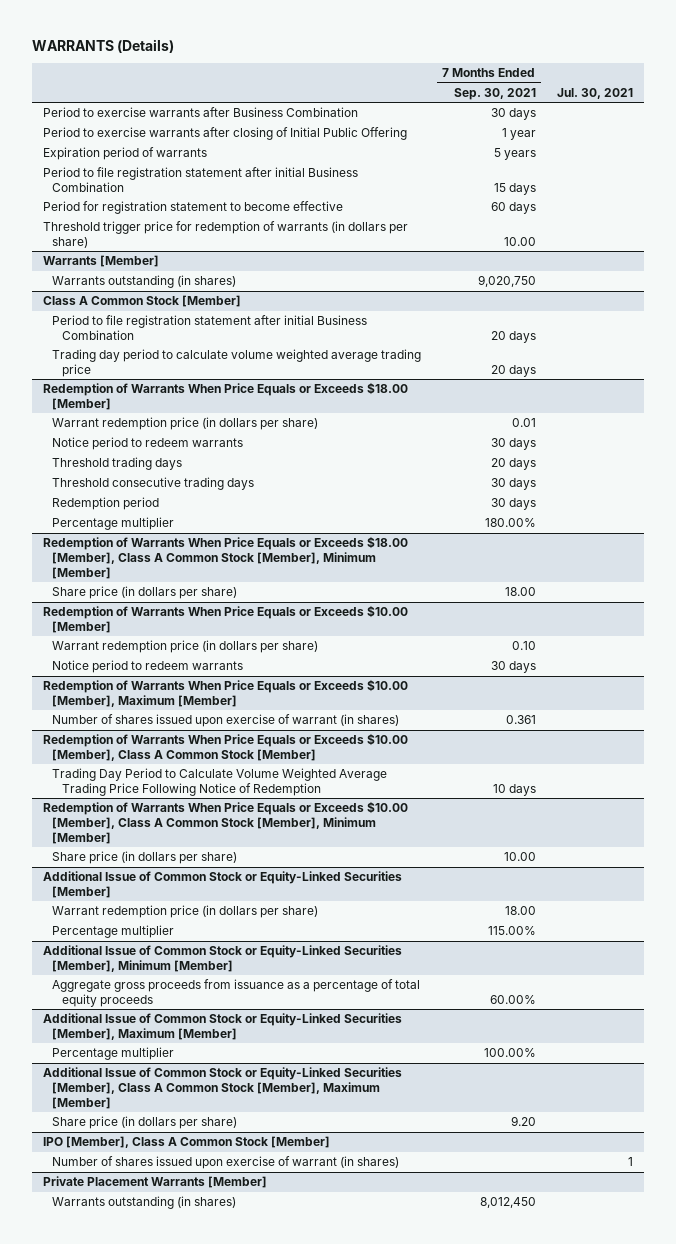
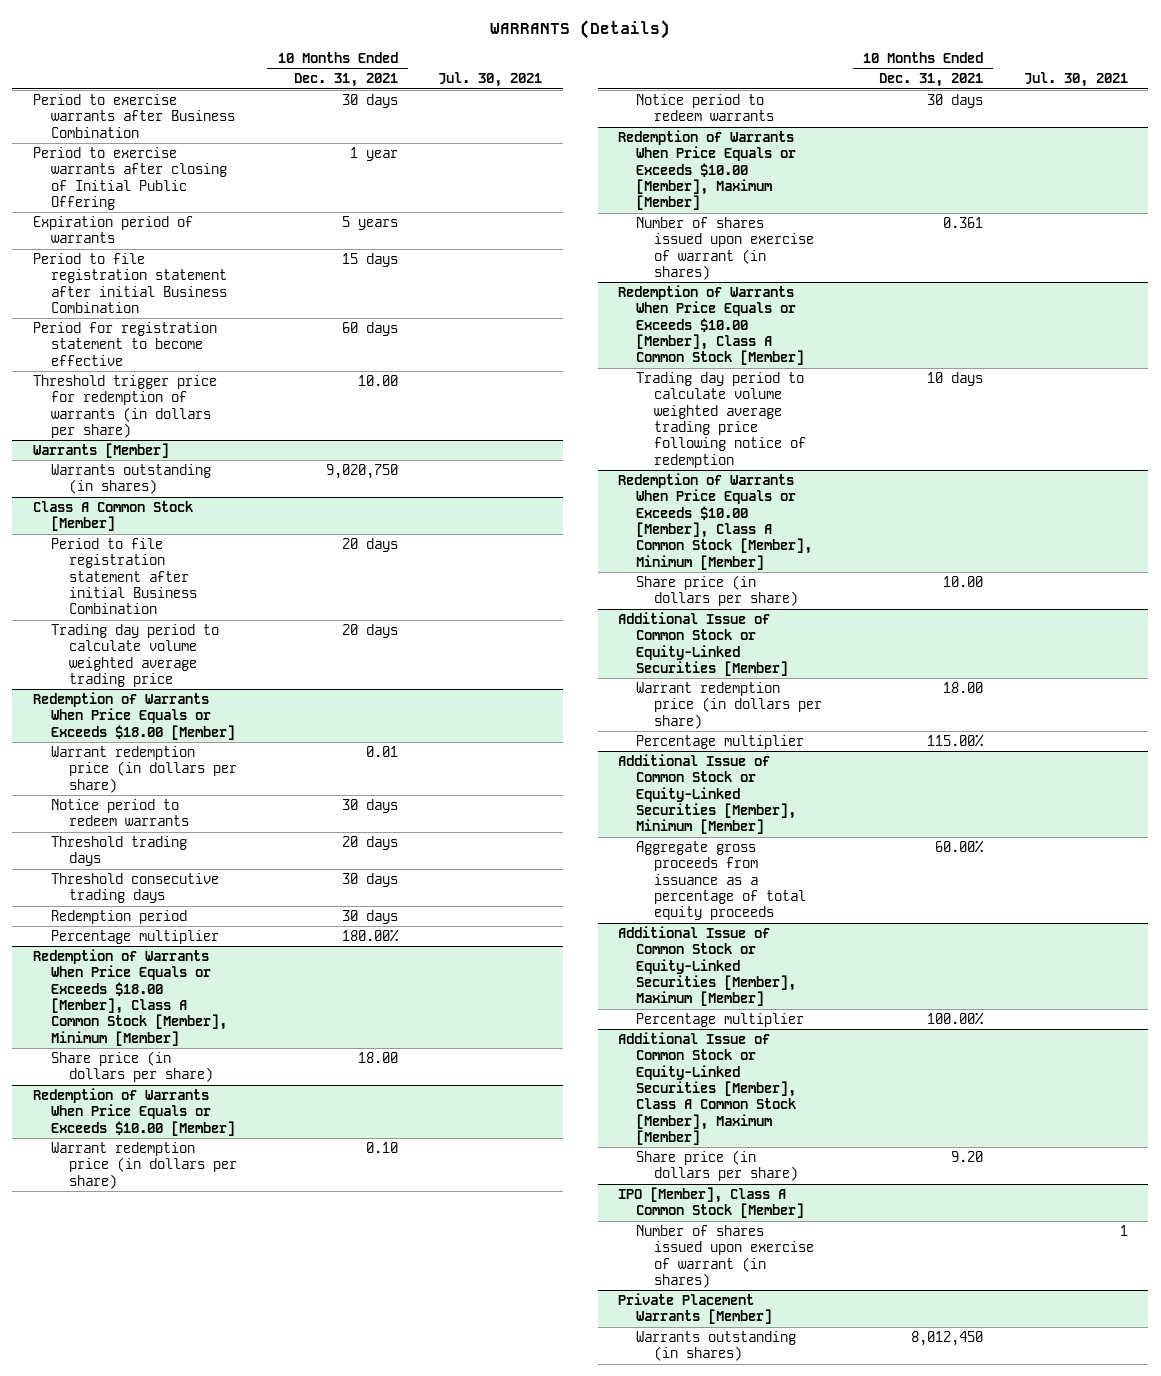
- | 7 Months Ended Sep. 30, 2021 | Jul. 30, 2021
+ | 10 Months Ended Dec. 31, 2021 | Jul. 30, 2021
@ Redemption of Warrants When Price Equals or Exceeds $10.00 [Member], Class A Common Stock [Member]
- Trading Day Period to Calculate Volume Weighted Average Trading Price Following Notice of Redemption | 10 days |
+ Trading day period to calculate volume weighted average trading price following notice of redemption | 10 days |

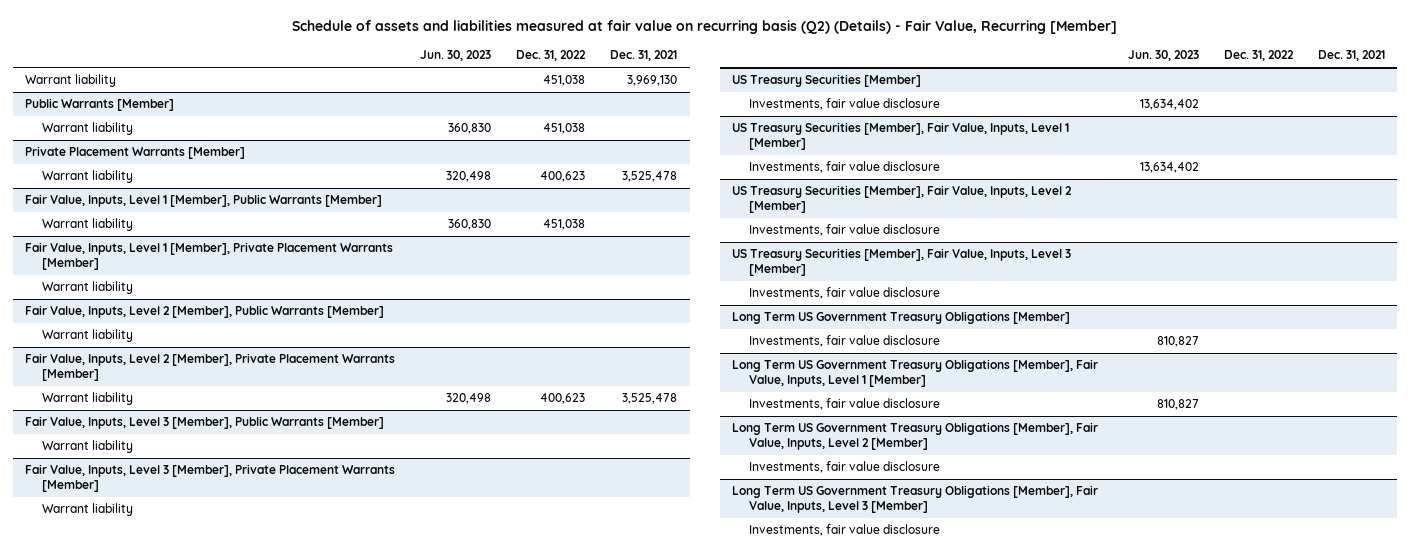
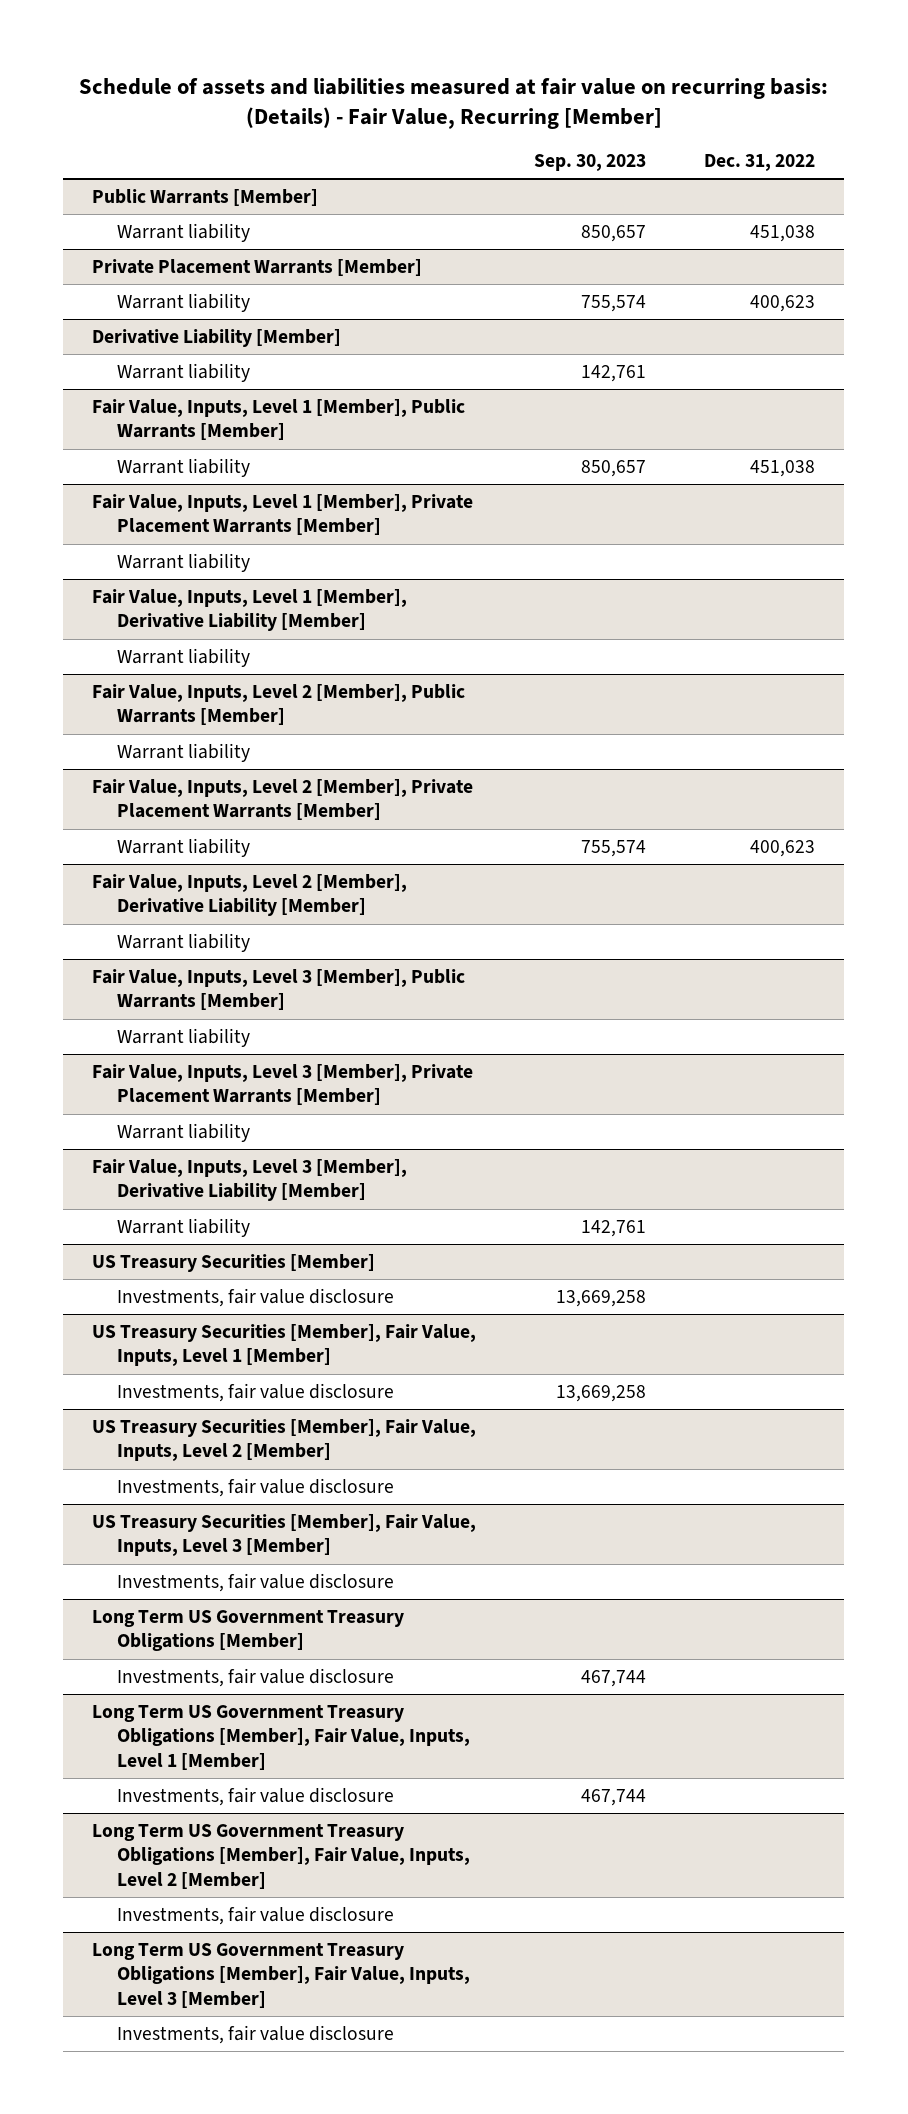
- Schedule of assets and liabilities measured at fair value on recurring basis (Q2) (Details) - Fair Value, Recurring [Member]
+ Schedule of assets and liabilities measured at fair value on recurring basis: (Details) - Fair Value, Recurring [Member]
- | Jun. 30, 2023 | Dec. 31, 2022 | Dec. 31, 2021
+ | Sep. 30, 2023 | Dec. 31, 2022
- Warrant liability | | 451,038 | 3,969,130
+ Derivative Liability [Member]
+ Warrant liability | 142,761 |
+ Fair Value, Inputs, Level 1 [Member], Derivative Liability [Member]
+ Warrant liability
+ Fair Value, Inputs, Level 2 [Member], Derivative Liability [Member]
+ Warrant liability
+ Fair Value, Inputs, Level 3 [Member], Derivative Liability [Member]
+ Warrant liability | 142,761 |

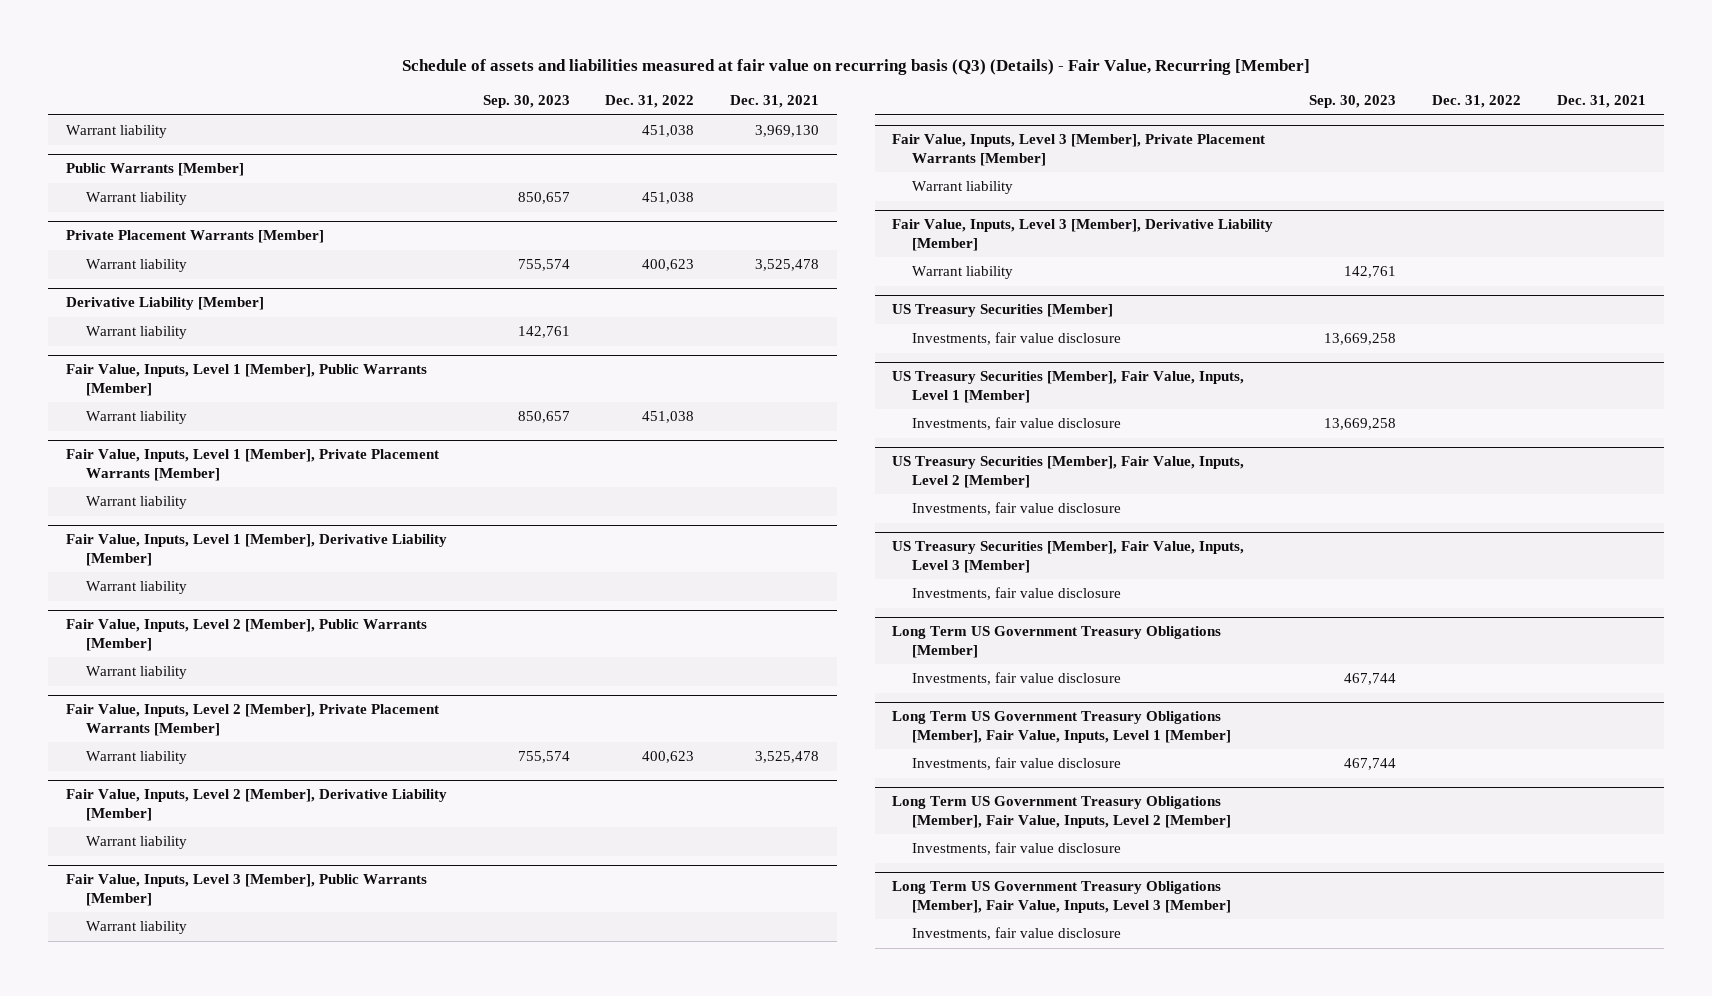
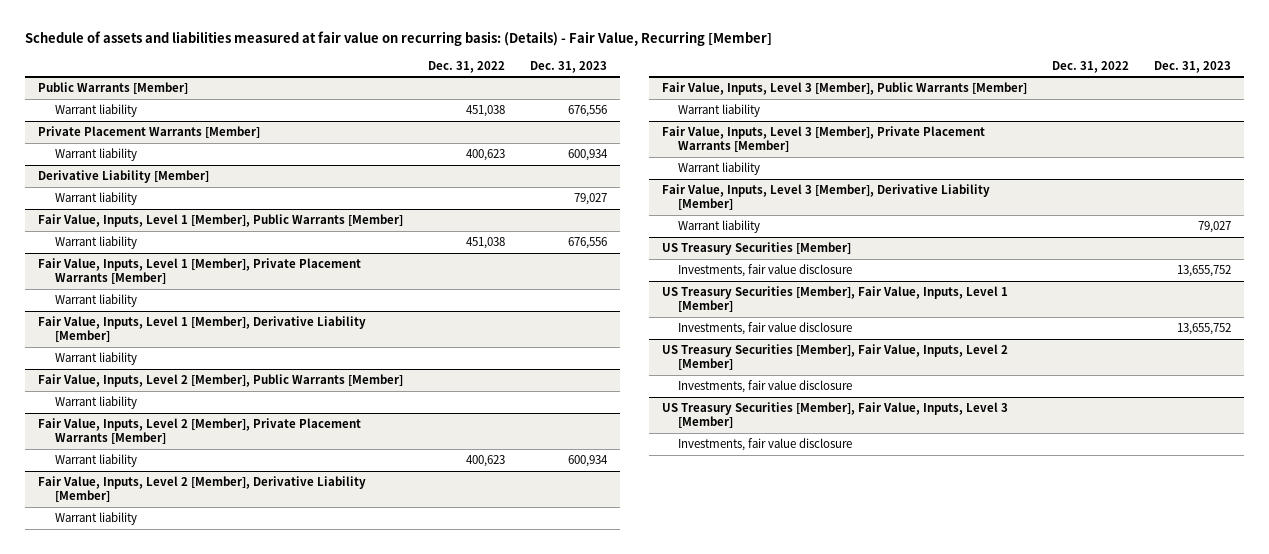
- Schedule of assets and liabilities measured at fair value on recurring basis (Q3) (Details) - Fair Value, Recurring [Member]
+ Schedule of assets and liabilities measured at fair value on recurring basis: (Details) - Fair Value, Recurring [Member]
- | Sep. 30, 2023 | Dec. 31, 2022 | Dec. 31, 2021
+ | Dec. 31, 2022 | Dec. 31, 2023
- Warrant liability | | 451,038 | 3,969,130
- Long Term US Government Treasury Obligations [Member]
- Investments, fair value disclosure | 467,744 | |
- Long Term US Government Treasury Obligations [Member], Fair Value, Inputs, Level 1 [Member]
- Investments, fair value disclosure | 467,744 | |
- Long Term US Government Treasury Obligations [Member], Fair Value, Inputs, Level 2 [Member]
- Investments, fair value disclosure
- Long Term US Government Treasury Obligations [Member], Fair Value, Inputs, Level 3 [Member]
- Investments, fair value disclosure

